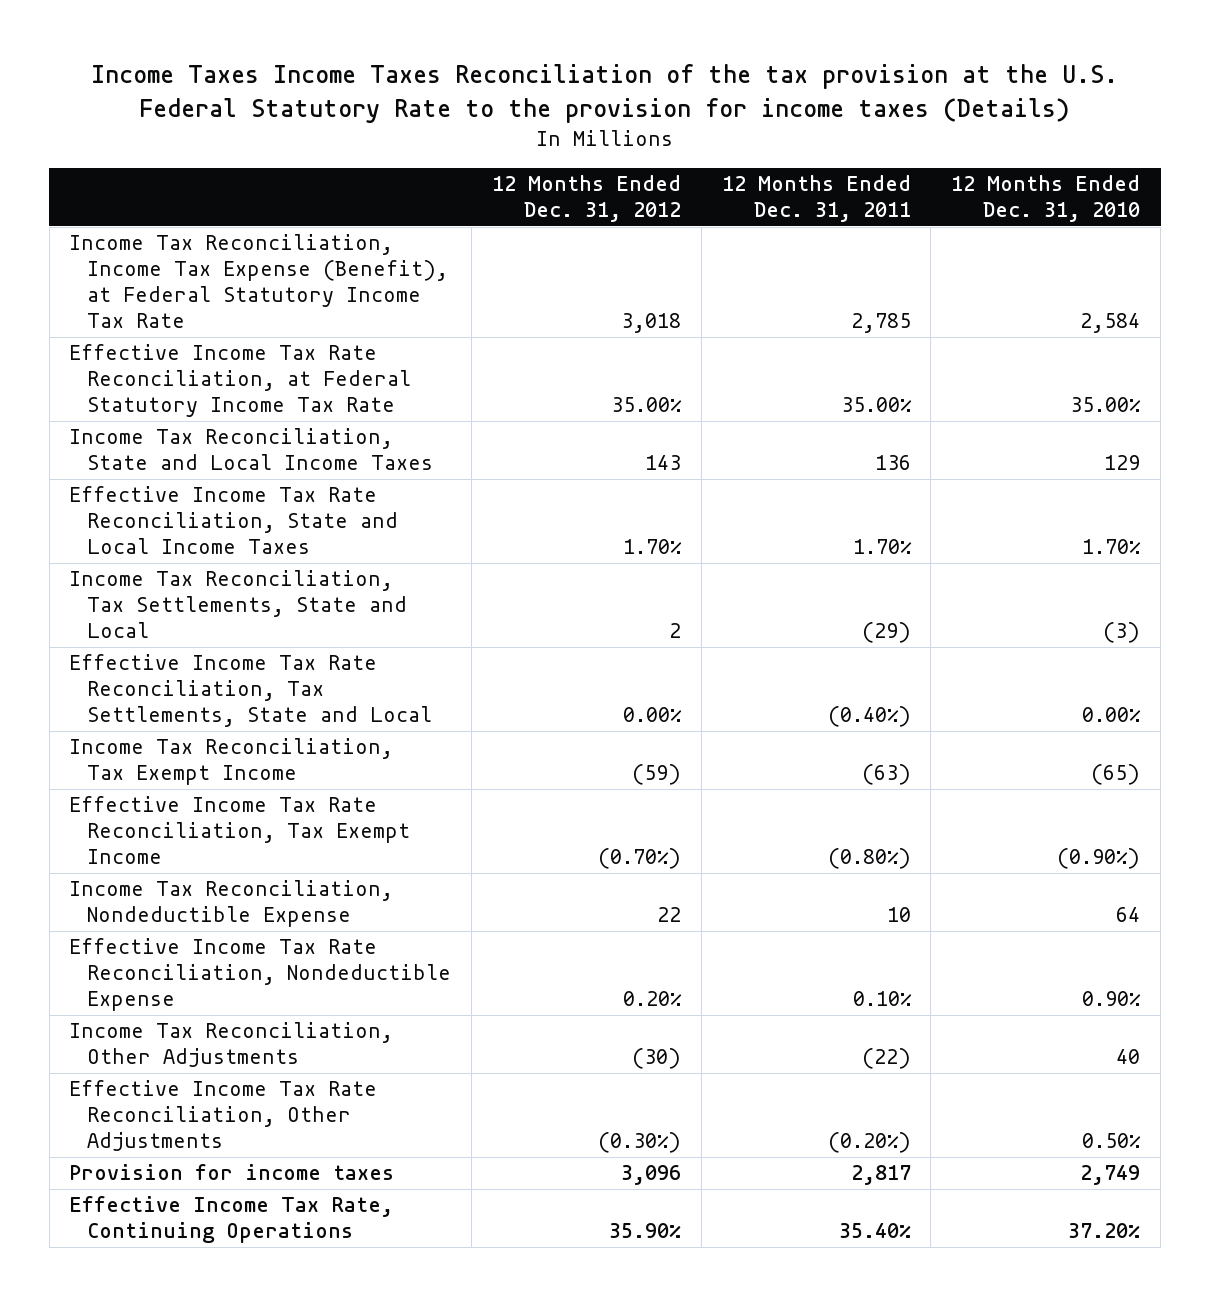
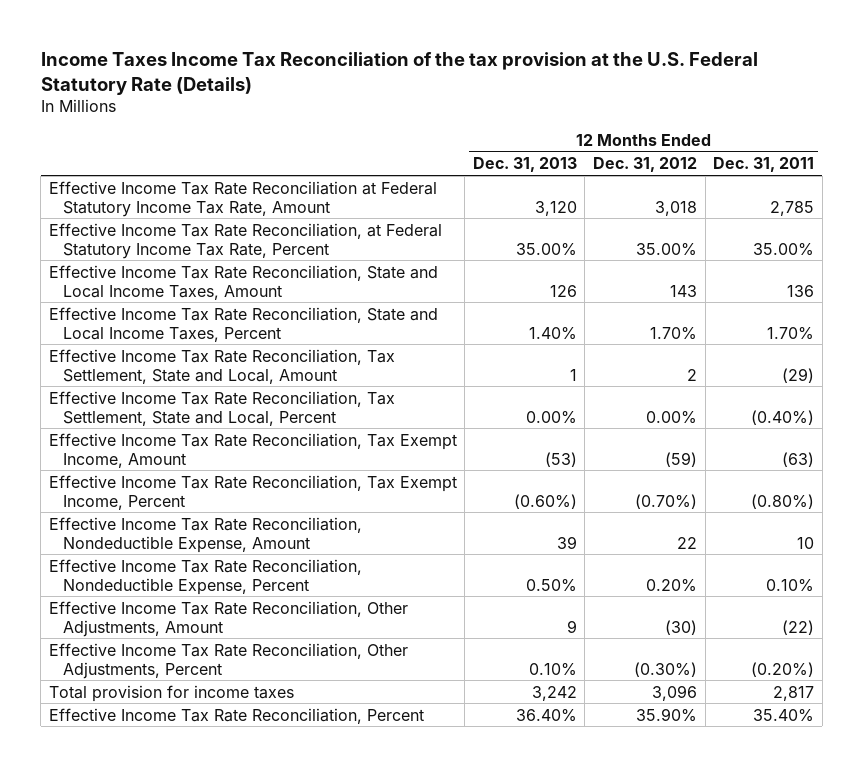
- Income Taxes Income Taxes Reconciliation of the tax provision at the U.S. Federal Statutory Rate to the provision for income taxes (Details)
+ Income Taxes Income Tax Reconciliation of the tax provision at the U.S. Federal Statutory Rate (Details)
- | 12 Months Ended Dec. 31, 2012 | 12 Months Ended Dec. 31, 2011 | 12 Months Ended Dec. 31, 2010
+ | 12 Months Ended Dec. 31, 2013 | 12 Months Ended Dec. 31, 2012 | 12 Months Ended Dec. 31, 2011
- Income Tax Reconciliation, Income Tax Expense (Benefit), at Federal Statutory Income Tax Rate | 3,018 | 2,785 | 2,584
- Effective Income Tax Rate Reconciliation, at Federal Statutory Income Tax Rate | 35.00% | 35.00% | 35.00%
- Income Tax Reconciliation, State and Local Income Taxes | 143 | 136 | 129
- Effective Income Tax Rate Reconciliation, State and Local Income Taxes | 1.70% | 1.70% | 1.70%
- Income Tax Reconciliation, Tax Settlements, State and Local | 2 | (29) | (3)
- Effective Income Tax Rate Reconciliation, Tax Settlements, State and Local | 0.00% | (0.40%) | 0.00%
- Income Tax Reconciliation, Tax Exempt Income | (59) | (63) | (65)
- Effective Income Tax Rate Reconciliation, Tax Exempt Income | (0.70%) | (0.80%) | (0.90%)
- Income Tax Reconciliation, Nondeductible Expense | 22 | 10 | 64
- Effective Income Tax Rate Reconciliation, Nondeductible Expense | 0.20% | 0.10% | 0.90%
- Income Tax Reconciliation, Other Adjustments | (30) | (22) | 40
- Effective Income Tax Rate Reconciliation, Other Adjustments | (0.30%) | (0.20%) | 0.50%
- Provision for income taxes | 3,096 | 2,817 | 2,749
- Effective Income Tax Rate, Continuing Operations | 35.90% | 35.40% | 37.20%
+ Effective Income Tax Rate Reconciliation at Federal Statutory Income Tax Rate, Amount | 3,120 | 3,018 | 2,785
+ Effective Income Tax Rate Reconciliation, at Federal Statutory Income Tax Rate, Percent | 35.00% | 35.00% | 35.00%
+ Effective Income Tax Rate Reconciliation, State and Local Income Taxes, Amount | 126 | 143 | 136
+ Effective Income Tax Rate Reconciliation, State and Local Income Taxes, Percent | 1.40% | 1.70% | 1.70%
+ Effective Income Tax Rate Reconciliation, Tax Settlement, State and Local, Amount | 1 | 2 | (29)
+ Effective Income Tax Rate Reconciliation, Tax Settlement, State and Local, Percent | 0.00% | 0.00% | (0.40%)
+ Effective Income Tax Rate Reconciliation, Tax Exempt Income, Amount | (53) | (59) | (63)
+ Effective Income Tax Rate Reconciliation, Tax Exempt Income, Percent | (0.60%) | (0.70%) | (0.80%)
+ Effective Income Tax Rate Reconciliation, Nondeductible Expense, Amount | 39 | 22 | 10
+ Effective Income Tax Rate Reconciliation, Nondeductible Expense, Percent | 0.50% | 0.20% | 0.10%
+ Effective Income Tax Rate Reconciliation, Other Adjustments, Amount | 9 | (30) | (22)
+ Effective Income Tax Rate Reconciliation, Other Adjustments, Percent | 0.10% | (0.30%) | (0.20%)
+ Total provision for income taxes | 3,242 | 3,096 | 2,817
+ Effective Income Tax Rate Reconciliation, Percent | 36.40% | 35.90% | 35.40%

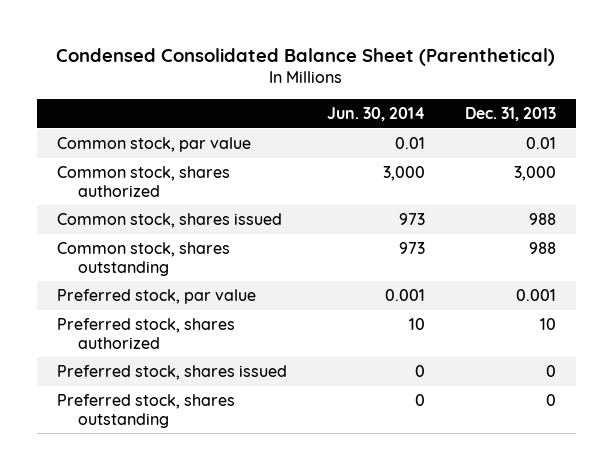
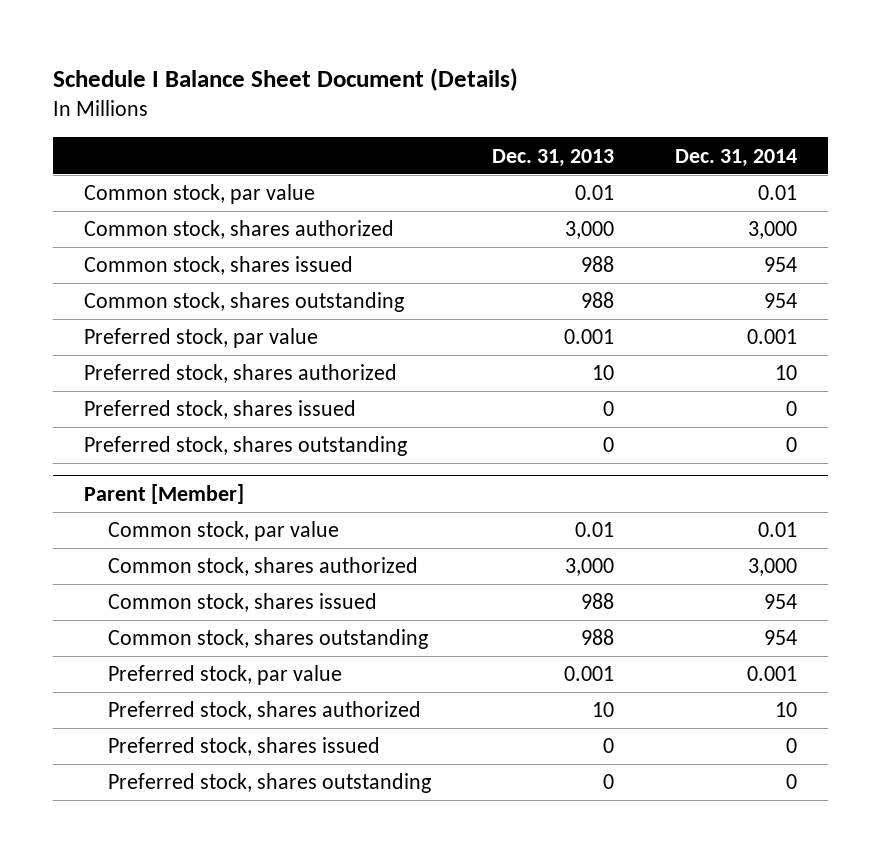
- Condensed Consolidated Balance Sheet (Parenthetical)
+ Schedule I Balance Sheet Document (Details)
- | Jun. 30, 2014 | Dec. 31, 2013
+ | Dec. 31, 2013 | Dec. 31, 2014
+ Parent [Member]
+ Common stock, par value | 0.01 | 0.01
+ Common stock, shares authorized | 3,000 | 3,000
+ Common stock, shares issued | 988 | 954
+ Common stock, shares outstanding | 988 | 954
+ Preferred stock, par value | 0.001 | 0.001
+ Preferred stock, shares authorized | 10 | 10
+ Preferred stock, shares issued | 0 | 0
+ Preferred stock, shares outstanding | 0 | 0

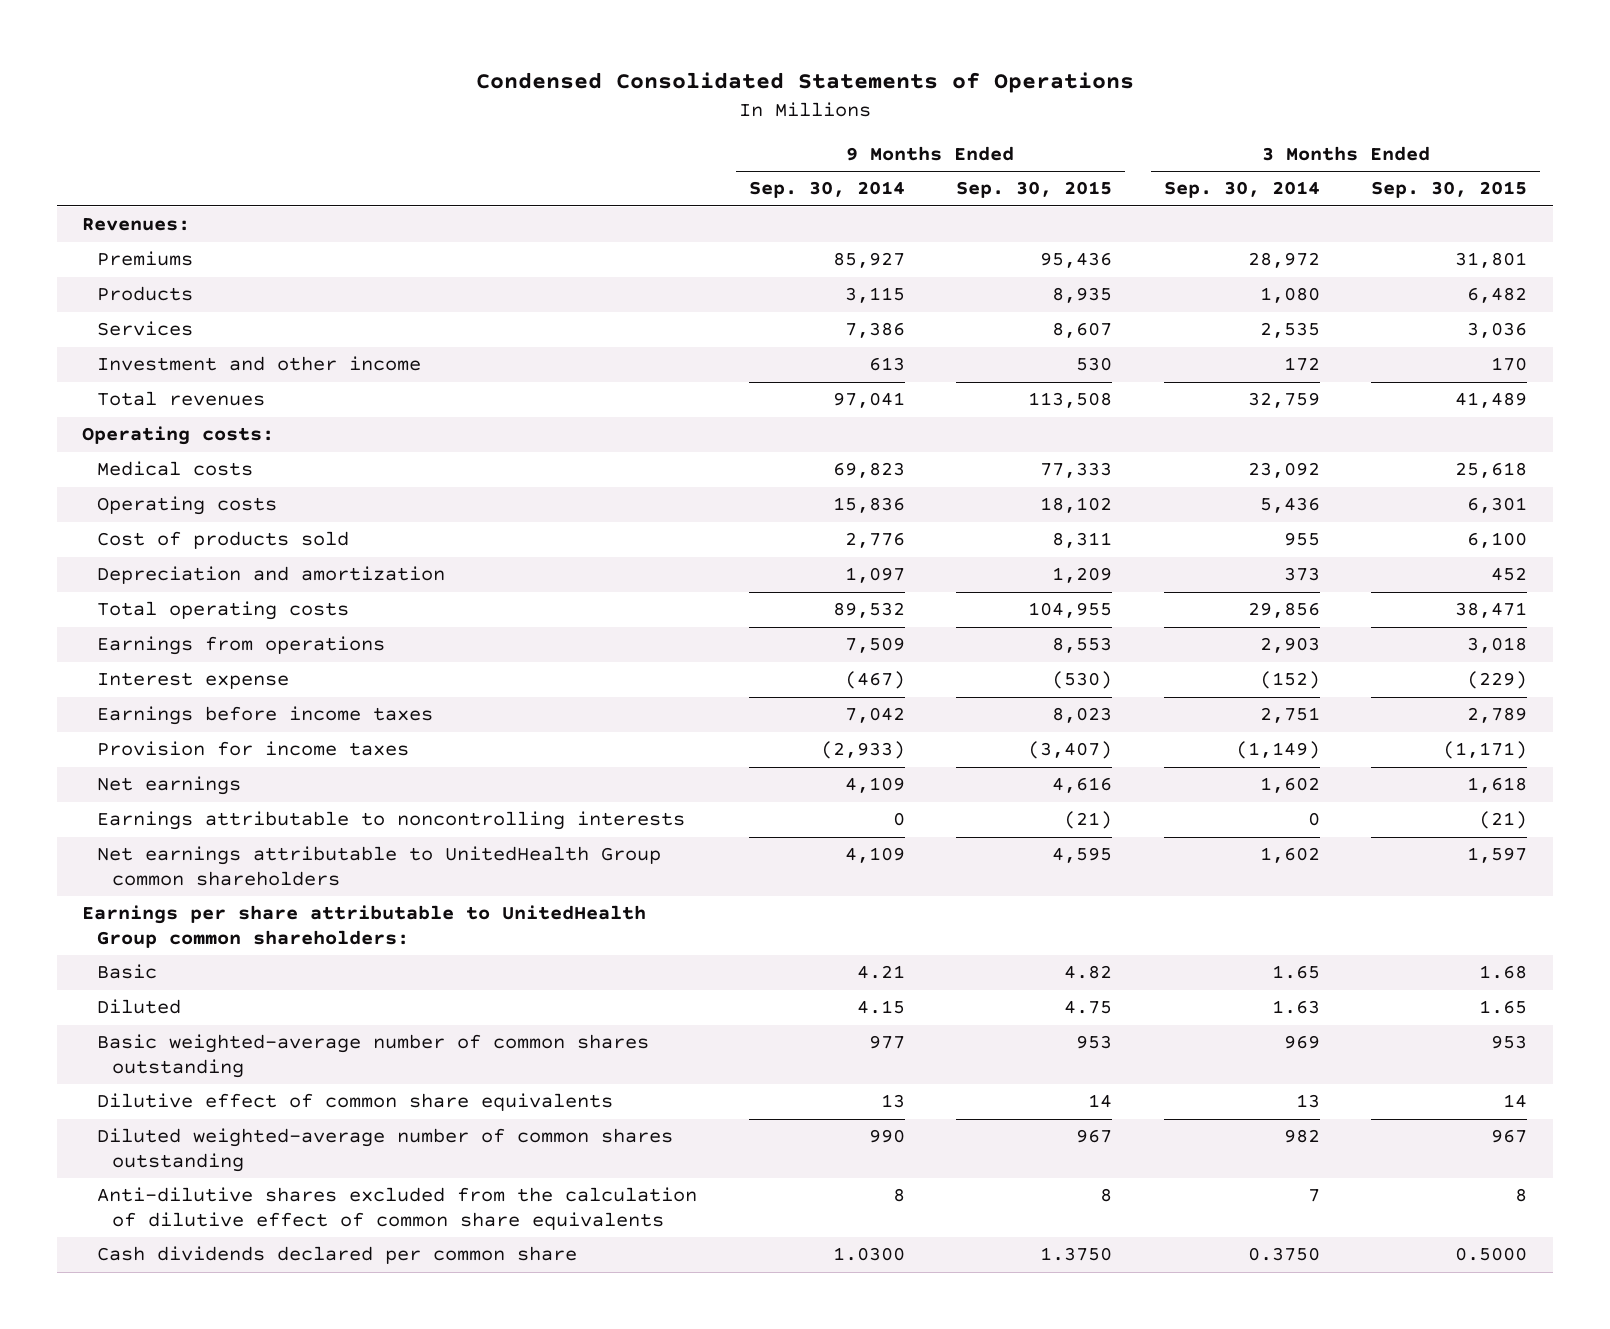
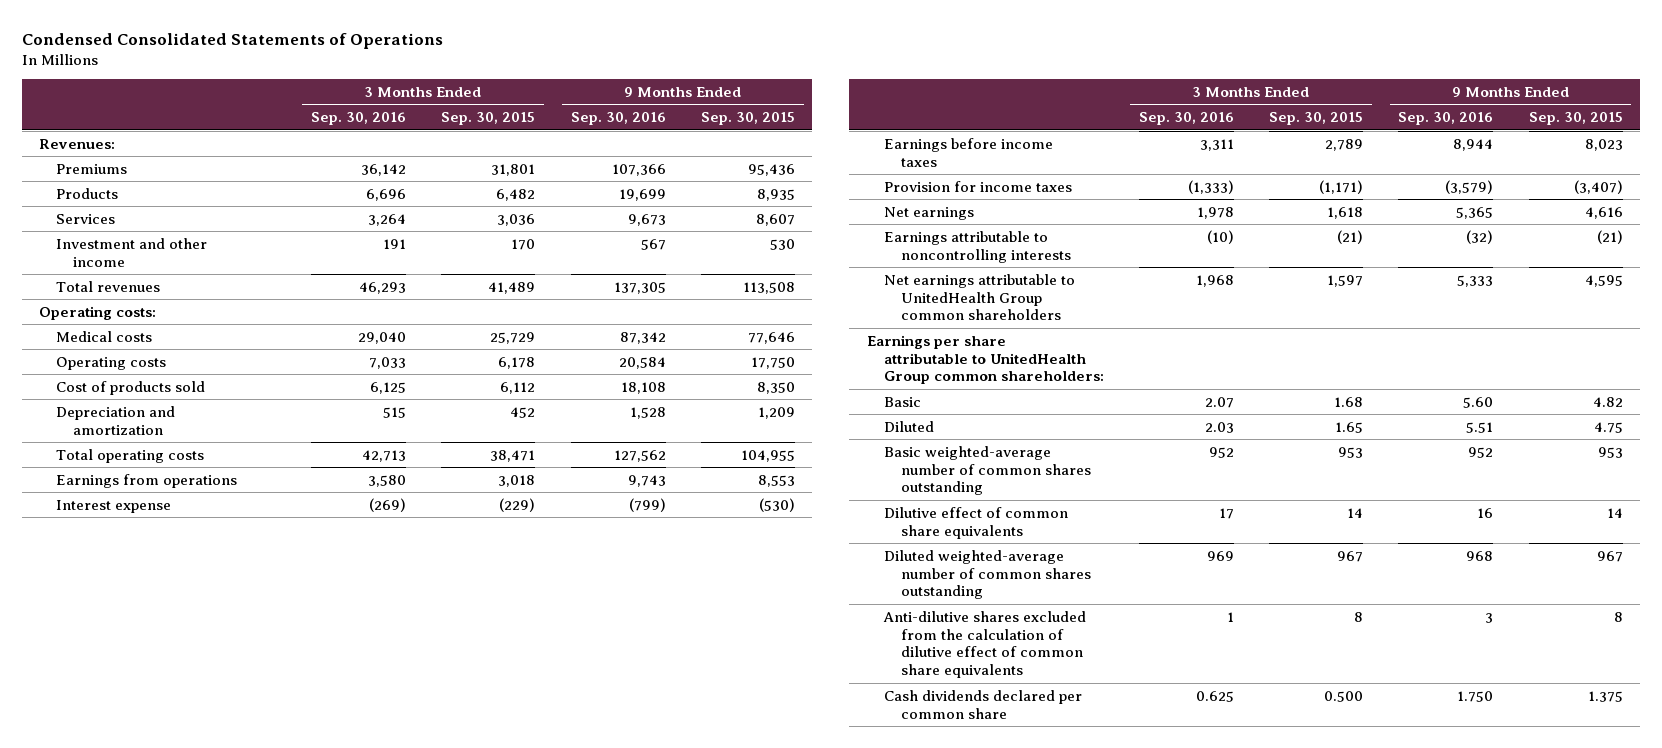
- | 9 Months Ended Sep. 30, 2014 | 9 Months Ended Sep. 30, 2015 | 3 Months Ended Sep. 30, 2014 | 3 Months Ended Sep. 30, 2015
+ | 3 Months Ended Sep. 30, 2016 | 3 Months Ended Sep. 30, 2015 | 9 Months Ended Sep. 30, 2016 | 9 Months Ended Sep. 30, 2015
- Medical costs | 69,823 | 77,333 | 23,092 | 25,618
- Operating costs | 15,836 | 18,102 | 5,436 | 6,301
- Cost of products sold | 2,776 | 8,311 | 955 | 6,100
+ Medical costs | 29,040 | 25,729 | 87,342 | 77,646
+ Operating costs | 7,033 | 6,178 | 20,584 | 17,750
+ Cost of products sold | 6,125 | 6,112 | 18,108 | 8,350
- Cash dividends declared per common share | 1.0300 | 1.3750 | 0.3750 | 0.5000
+ Cash dividends declared per common share | 0.625 | 0.500 | 1.750 | 1.375

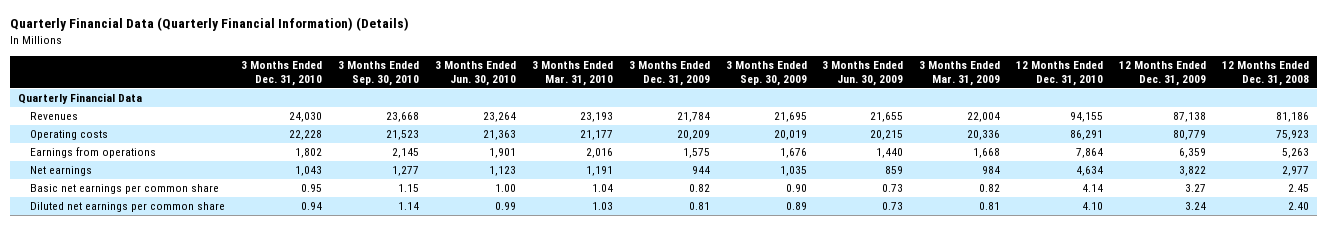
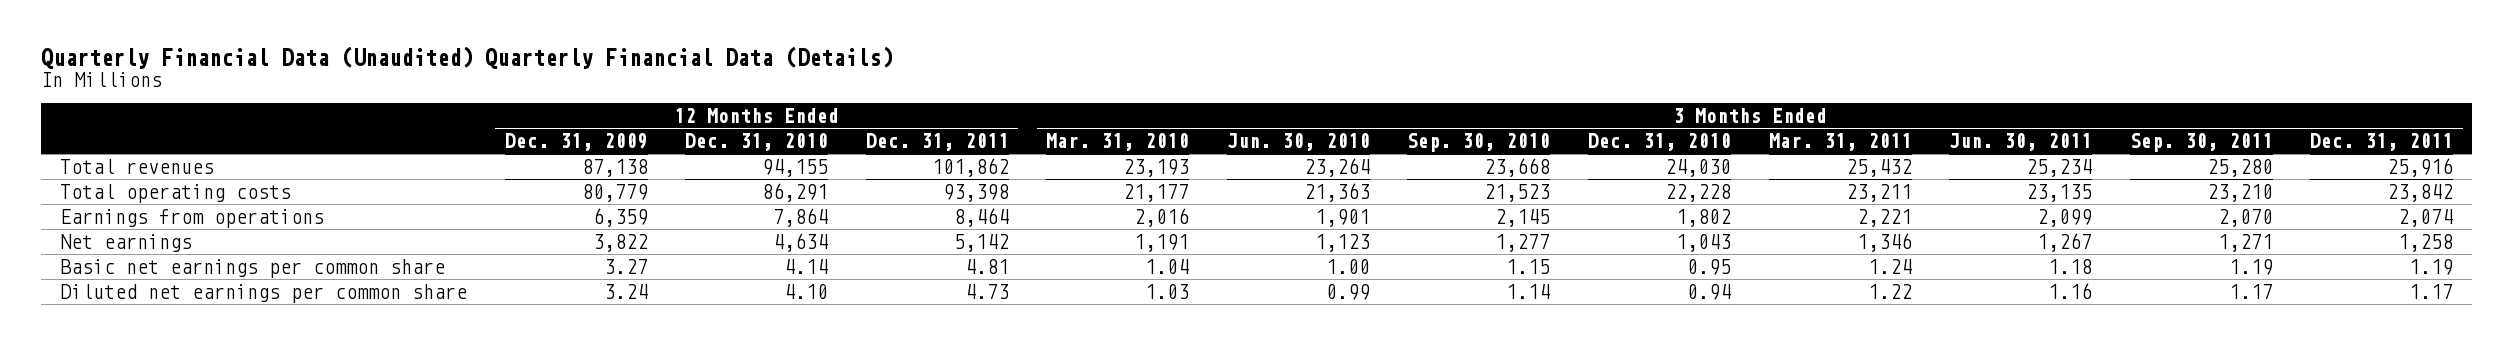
- Quarterly Financial Data (Quarterly Financial Information) (Details)
+ Quarterly Financial Data (Unaudited) Quarterly Financial Data (Details)
- | 3 Months Ended Dec. 31, 2010 | 3 Months Ended Sep. 30, 2010 | 3 Months Ended Jun. 30, 2010 | 3 Months Ended Mar. 31, 2010 | 3 Months Ended Dec. 31, 2009 | 3 Months Ended Sep. 30, 2009 | 3 Months Ended Jun. 30, 2009 | 3 Months Ended Mar. 31, 2009 | 12 Months Ended Dec. 31, 2010 | 12 Months Ended Dec. 31, 2009 | 12 Months Ended Dec. 31, 2008
+ | 12 Months Ended Dec. 31, 2009 | 12 Months Ended Dec. 31, 2010 | 12 Months Ended Dec. 31, 2011 | 3 Months Ended Mar. 31, 2010 | 3 Months Ended Jun. 30, 2010 | 3 Months Ended Sep. 30, 2010 | 3 Months Ended Dec. 31, 2010 | 3 Months Ended Mar. 31, 2011 | 3 Months Ended Jun. 30, 2011 | 3 Months Ended Sep. 30, 2011 | 3 Months Ended Dec. 31, 2011
- Quarterly Financial Data
- Revenues | 24,030 | 23,668 | 23,264 | 23,193 | 21,784 | 21,695 | 21,655 | 22,004 | 94,155 | 87,138 | 81,186
- Operating costs | 22,228 | 21,523 | 21,363 | 21,177 | 20,209 | 20,019 | 20,215 | 20,336 | 86,291 | 80,779 | 75,923
+ Total revenues | 87,138 | 94,155 | 101,862 | 23,193 | 23,264 | 23,668 | 24,030 | 25,432 | 25,234 | 25,280 | 25,916
+ Total operating costs | 80,779 | 86,291 | 93,398 | 21,177 | 21,363 | 21,523 | 22,228 | 23,211 | 23,135 | 23,210 | 23,842

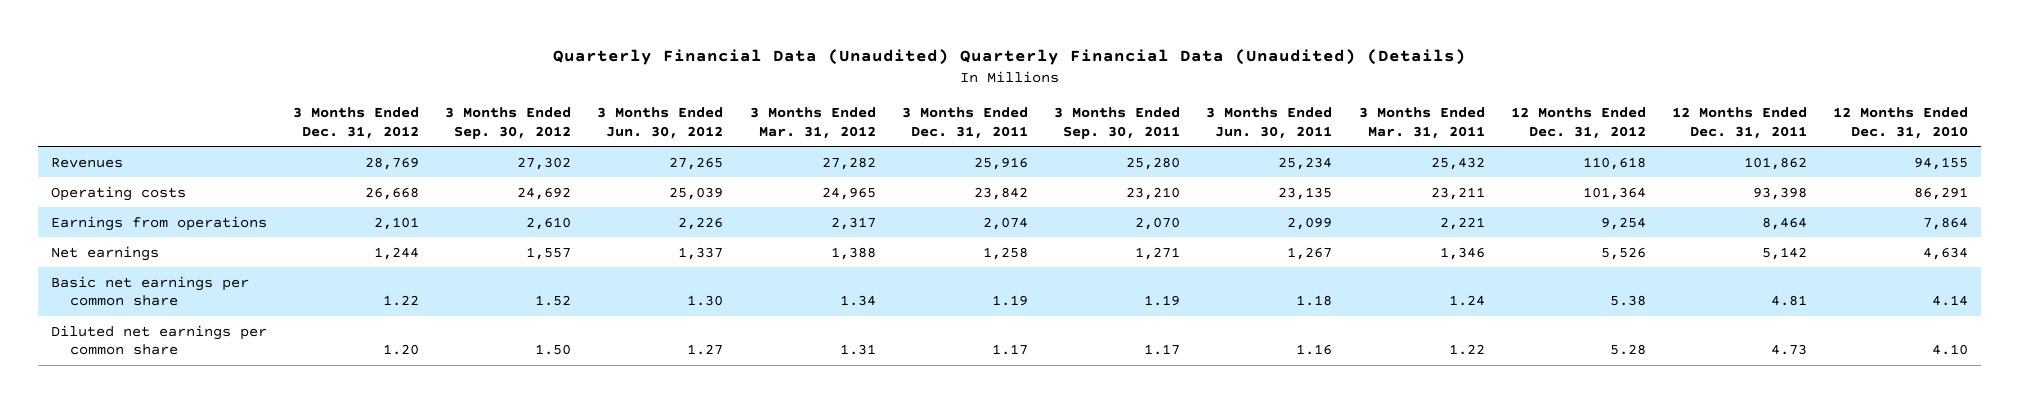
- Quarterly Financial Data (Unaudited) Quarterly Financial Data (Details)
+ Quarterly Financial Data (Unaudited) Quarterly Financial Data (Unaudited) (Details)
- | 12 Months Ended Dec. 31, 2009 | 12 Months Ended Dec. 31, 2010 | 12 Months Ended Dec. 31, 2011 | 3 Months Ended Mar. 31, 2010 | 3 Months Ended Jun. 30, 2010 | 3 Months Ended Sep. 30, 2010 | 3 Months Ended Dec. 31, 2010 | 3 Months Ended Mar. 31, 2011 | 3 Months Ended Jun. 30, 2011 | 3 Months Ended Sep. 30, 2011 | 3 Months Ended Dec. 31, 2011
+ | 3 Months Ended Dec. 31, 2012 | 3 Months Ended Sep. 30, 2012 | 3 Months Ended Jun. 30, 2012 | 3 Months Ended Mar. 31, 2012 | 3 Months Ended Dec. 31, 2011 | 3 Months Ended Sep. 30, 2011 | 3 Months Ended Jun. 30, 2011 | 3 Months Ended Mar. 31, 2011 | 12 Months Ended Dec. 31, 2012 | 12 Months Ended Dec. 31, 2011 | 12 Months Ended Dec. 31, 2010
- Total revenues | 87,138 | 94,155 | 101,862 | 23,193 | 23,264 | 23,668 | 24,030 | 25,432 | 25,234 | 25,280 | 25,916
- Total operating costs | 80,779 | 86,291 | 93,398 | 21,177 | 21,363 | 21,523 | 22,228 | 23,211 | 23,135 | 23,210 | 23,842
+ Revenues | 28,769 | 27,302 | 27,265 | 27,282 | 25,916 | 25,280 | 25,234 | 25,432 | 110,618 | 101,862 | 94,155
+ Operating costs | 26,668 | 24,692 | 25,039 | 24,965 | 23,842 | 23,210 | 23,135 | 23,211 | 101,364 | 93,398 | 86,291

